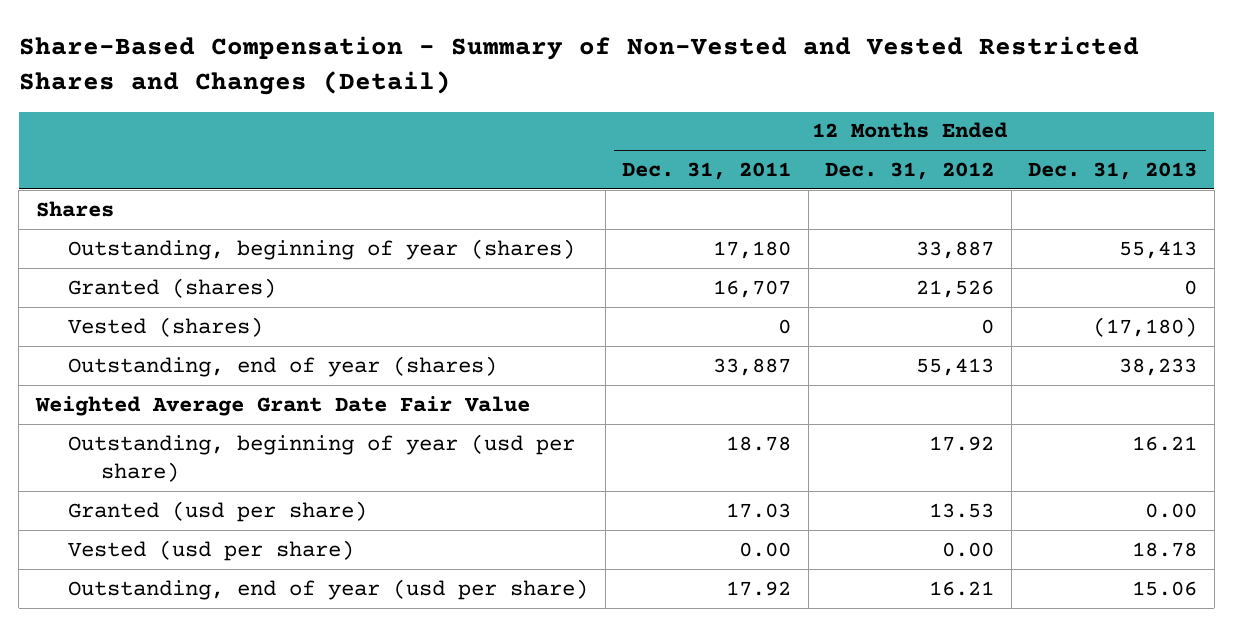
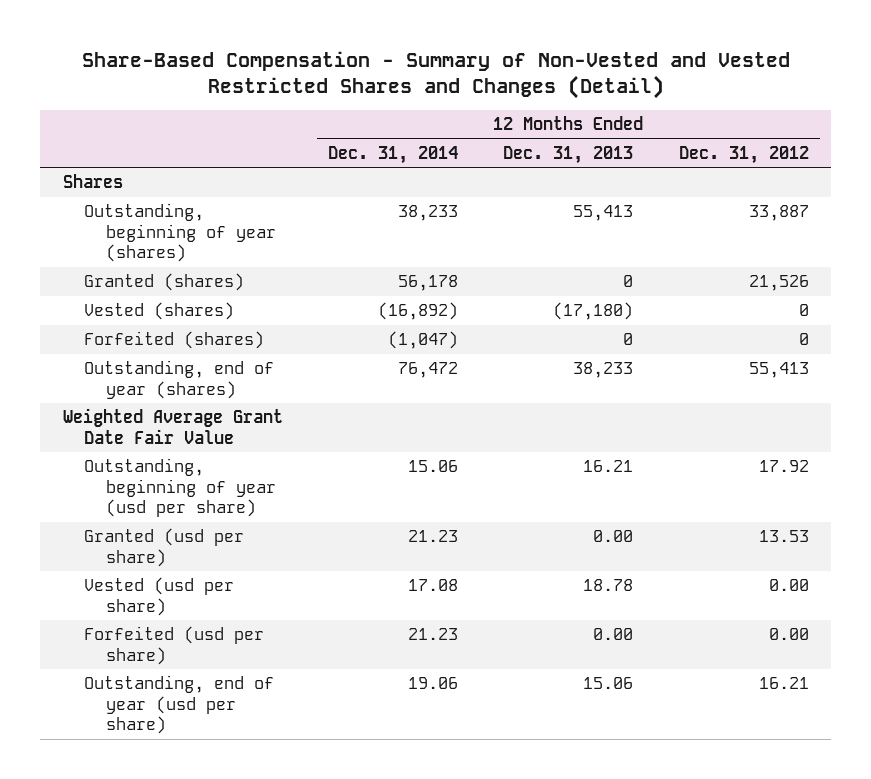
- | 12 Months Ended Dec. 31, 2011 | 12 Months Ended Dec. 31, 2012 | 12 Months Ended Dec. 31, 2013
+ | 12 Months Ended Dec. 31, 2014 | 12 Months Ended Dec. 31, 2013 | 12 Months Ended Dec. 31, 2012
+ Forfeited (shares) | (1,047) | 0 | 0
+ Forfeited (usd per share) | 21.23 | 0.00 | 0.00

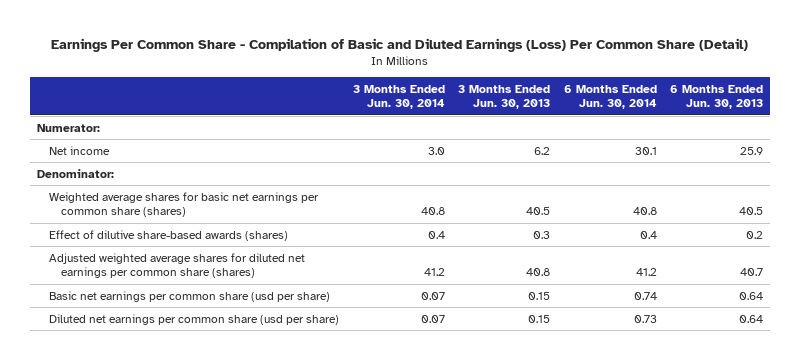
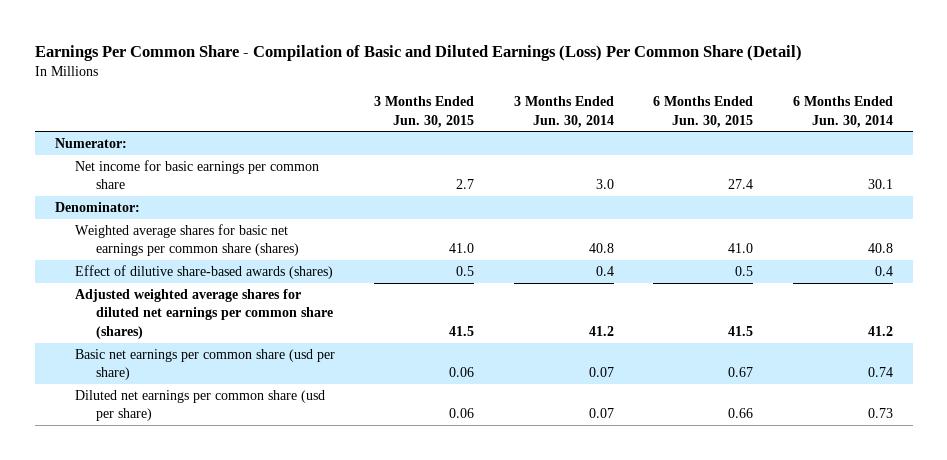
- | 3 Months Ended Jun. 30, 2014 | 3 Months Ended Jun. 30, 2013 | 6 Months Ended Jun. 30, 2014 | 6 Months Ended Jun. 30, 2013
+ | 3 Months Ended Jun. 30, 2015 | 3 Months Ended Jun. 30, 2014 | 6 Months Ended Jun. 30, 2015 | 6 Months Ended Jun. 30, 2014
- Net income | 3.0 | 6.2 | 30.1 | 25.9
+ Net income for basic earnings per common share | 2.7 | 3.0 | 27.4 | 30.1

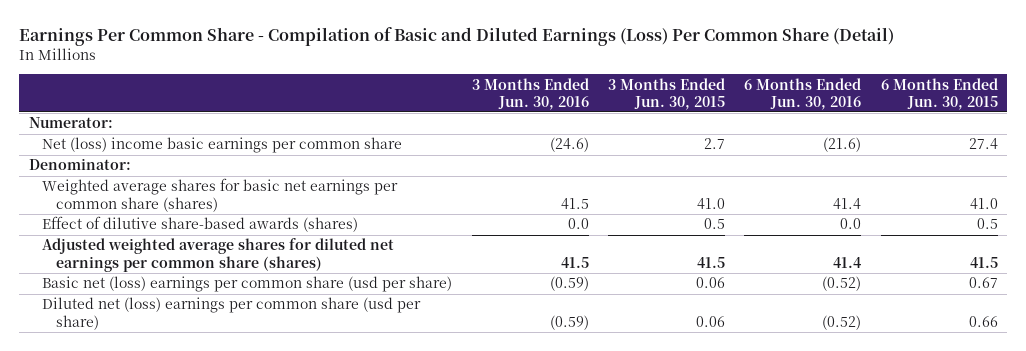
- | 3 Months Ended Jun. 30, 2015 | 3 Months Ended Jun. 30, 2014 | 6 Months Ended Jun. 30, 2015 | 6 Months Ended Jun. 30, 2014
+ | 3 Months Ended Jun. 30, 2016 | 3 Months Ended Jun. 30, 2015 | 6 Months Ended Jun. 30, 2016 | 6 Months Ended Jun. 30, 2015
- Net income for basic earnings per common share | 2.7 | 3.0 | 27.4 | 30.1
+ Net (loss) income basic earnings per common share | (24.6) | 2.7 | (21.6) | 27.4
- Basic net earnings per common share (usd per share) | 0.06 | 0.07 | 0.67 | 0.74
- Diluted net earnings per common share (usd per share) | 0.06 | 0.07 | 0.66 | 0.73
+ Basic net (loss) earnings per common share (usd per share) | (0.59) | 0.06 | (0.52) | 0.67
+ Diluted net (loss) earnings per common share (usd per share) | (0.59) | 0.06 | (0.52) | 0.66

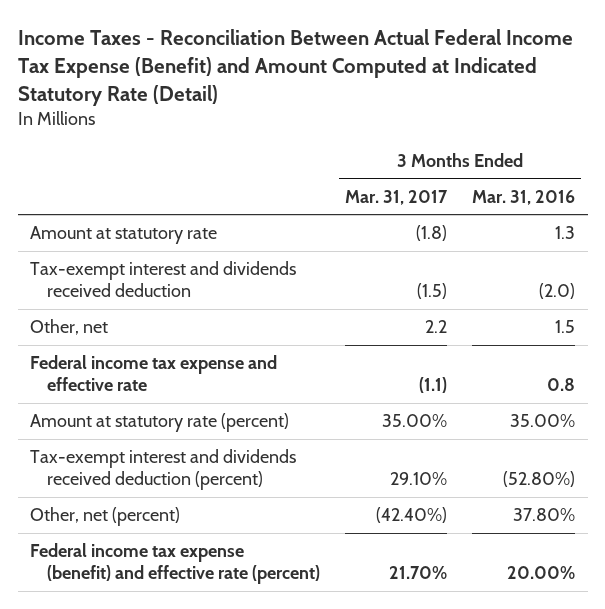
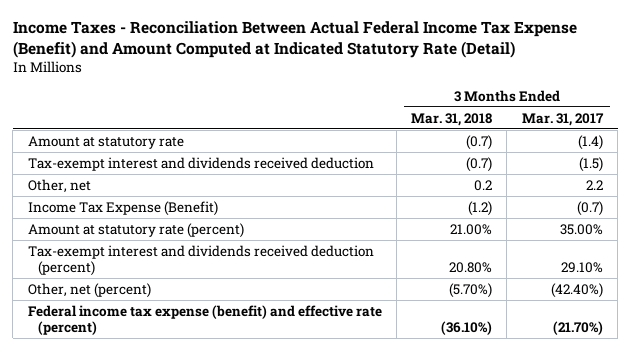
- | 3 Months Ended Mar. 31, 2017 | 3 Months Ended Mar. 31, 2016
+ | 3 Months Ended Mar. 31, 2018 | 3 Months Ended Mar. 31, 2017
- Amount at statutory rate | (1.8) | 1.3
+ Amount at statutory rate | (0.7) | (1.4)
- Federal income tax expense and effective rate | (1.1) | 0.8
+ Income Tax Expense (Benefit) | (1.2) | (0.7)
- Federal income tax expense (benefit) and effective rate (percent) | 21.70% | 20.00%
+ Federal income tax expense (benefit) and effective rate (percent) | (36.10%) | (21.70%)

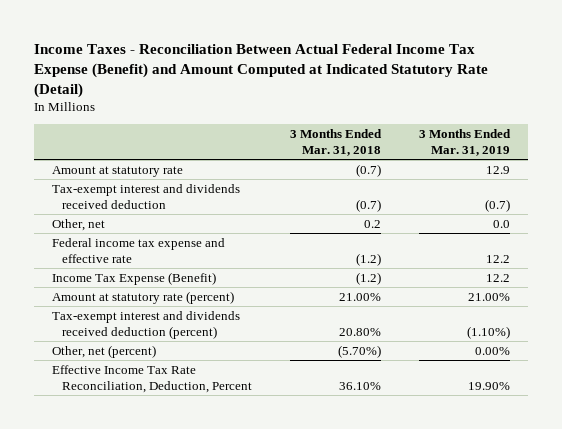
- | 3 Months Ended Mar. 31, 2018 | 3 Months Ended Mar. 31, 2017
+ | 3 Months Ended Mar. 31, 2018 | 3 Months Ended Mar. 31, 2019
+ Federal income tax expense and effective rate | (1.2) | 12.2
- Federal income tax expense (benefit) and effective rate (percent) | (36.10%) | (21.70%)
+ Effective Income Tax Rate Reconciliation, Deduction, Percent | 36.10% | 19.90%

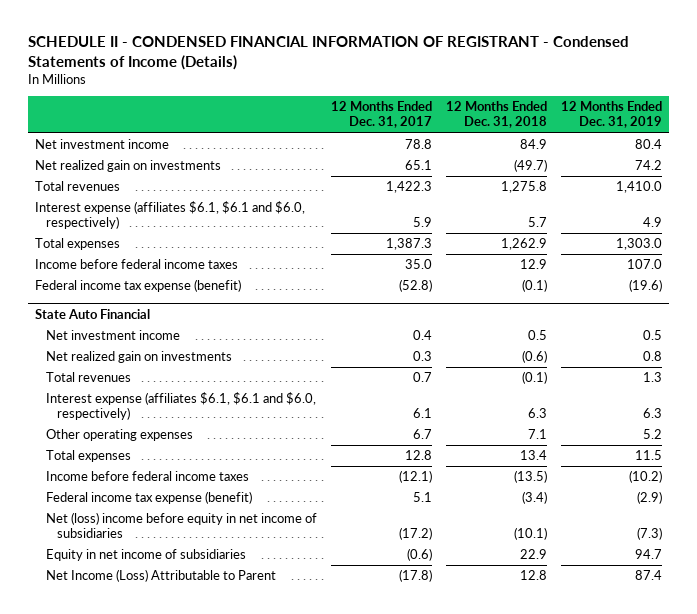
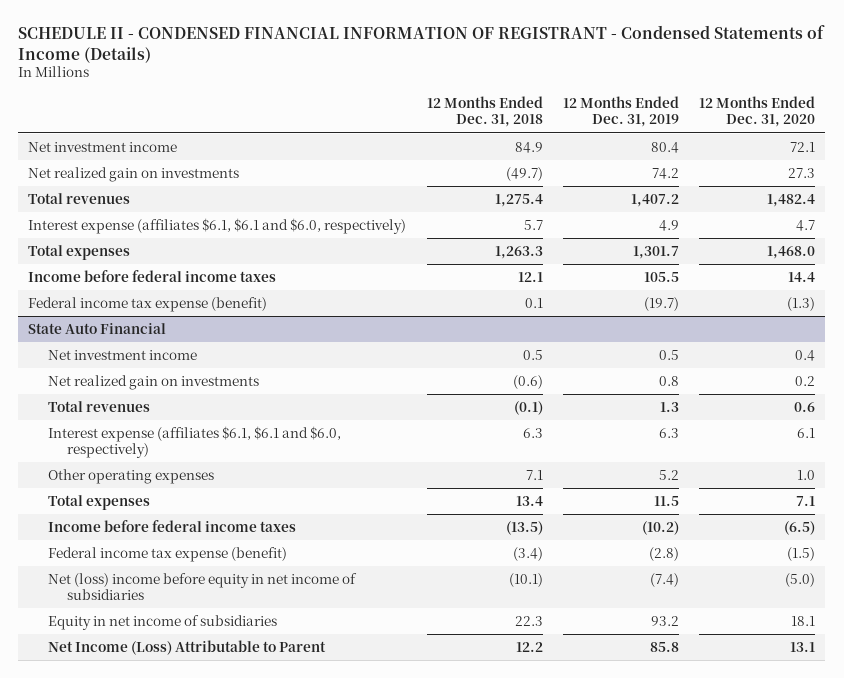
- | 12 Months Ended Dec. 31, 2017 | 12 Months Ended Dec. 31, 2018 | 12 Months Ended Dec. 31, 2019
+ | 12 Months Ended Dec. 31, 2018 | 12 Months Ended Dec. 31, 2019 | 12 Months Ended Dec. 31, 2020
- Total revenues | 1,422.3 | 1,275.8 | 1,410.0
+ Total revenues | 1,275.4 | 1,407.2 | 1,482.4
- Total expenses | 1,387.3 | 1,262.9 | 1,303.0
- Income before federal income taxes | 35.0 | 12.9 | 107.0
- Federal income tax expense (benefit) | (52.8) | (0.1) | (19.6)
+ Total expenses | 1,263.3 | 1,301.7 | 1,468.0
+ Income before federal income taxes | 12.1 | 105.5 | 14.4
+ Federal income tax expense (benefit) | 0.1 | (19.7) | (1.3)
@ State Auto Financial
- Federal income tax expense (benefit) | 5.1 | (3.4) | (2.9)
- Net (loss) income before equity in net income of subsidiaries | (17.2) | (10.1) | (7.3)
- Equity in net income of subsidiaries | (0.6) | 22.9 | 94.7
- Net Income (Loss) Attributable to Parent | (17.8) | 12.8 | 87.4
+ Federal income tax expense (benefit) | (3.4) | (2.8) | (1.5)
+ Net (loss) income before equity in net income of subsidiaries | (10.1) | (7.4) | (5.0)
+ Equity in net income of subsidiaries | 22.3 | 93.2 | 18.1
+ Net Income (Loss) Attributable to Parent | 12.2 | 85.8 | 13.1

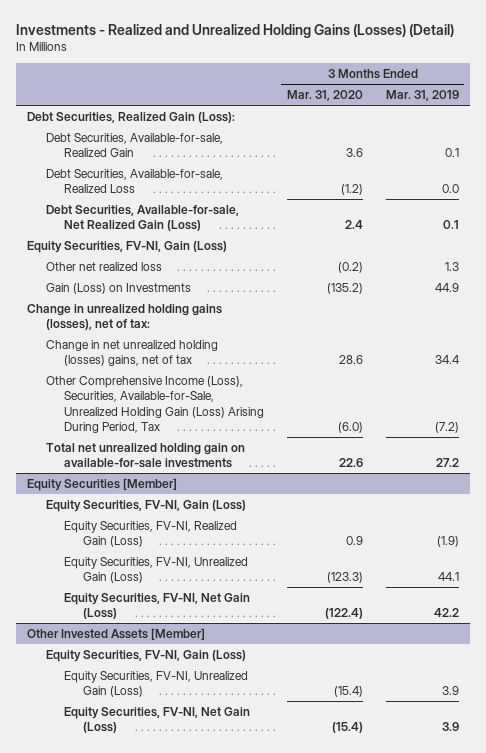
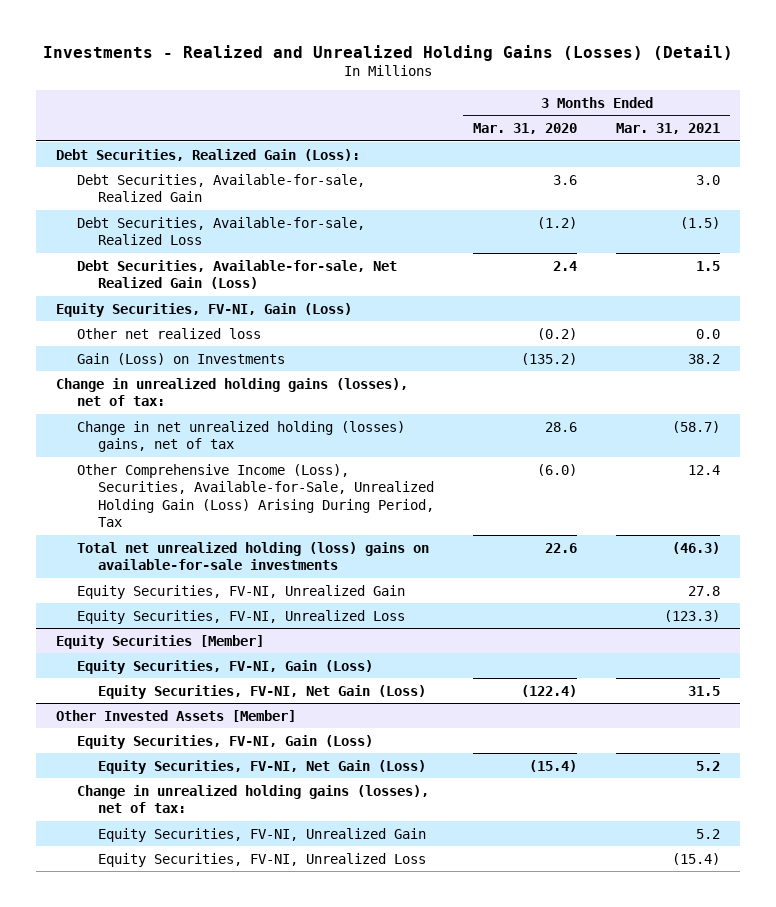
- | 3 Months Ended Mar. 31, 2020 | 3 Months Ended Mar. 31, 2019
+ | 3 Months Ended Mar. 31, 2020 | 3 Months Ended Mar. 31, 2021
- Total net unrealized holding gain on available-for-sale investments | 22.6 | 27.2
+ Total net unrealized holding (loss) gains on available-for-sale investments | 22.6 | (46.3)
+ Equity Securities, FV-NI, Unrealized Gain | | 27.8
+ Equity Securities, FV-NI, Unrealized Loss | | (123.3)
@ Equity Securities [Member]
- Equity Securities, FV-NI, Realized Gain (Loss) | 0.9 | (1.9)
- Equity Securities, FV-NI, Unrealized Gain (Loss) | (123.3) | 44.1
@ Other Invested Assets [Member]
- Equity Securities, FV-NI, Unrealized Gain (Loss) | (15.4) | 3.9
+ Change in unrealized holding gains (losses), net of tax:
+ Equity Securities, FV-NI, Unrealized Gain | | 5.2
+ Equity Securities, FV-NI, Unrealized Loss | | (15.4)

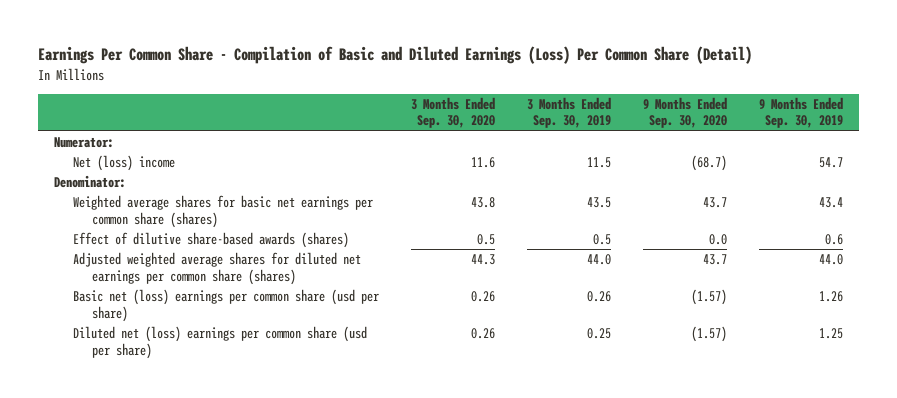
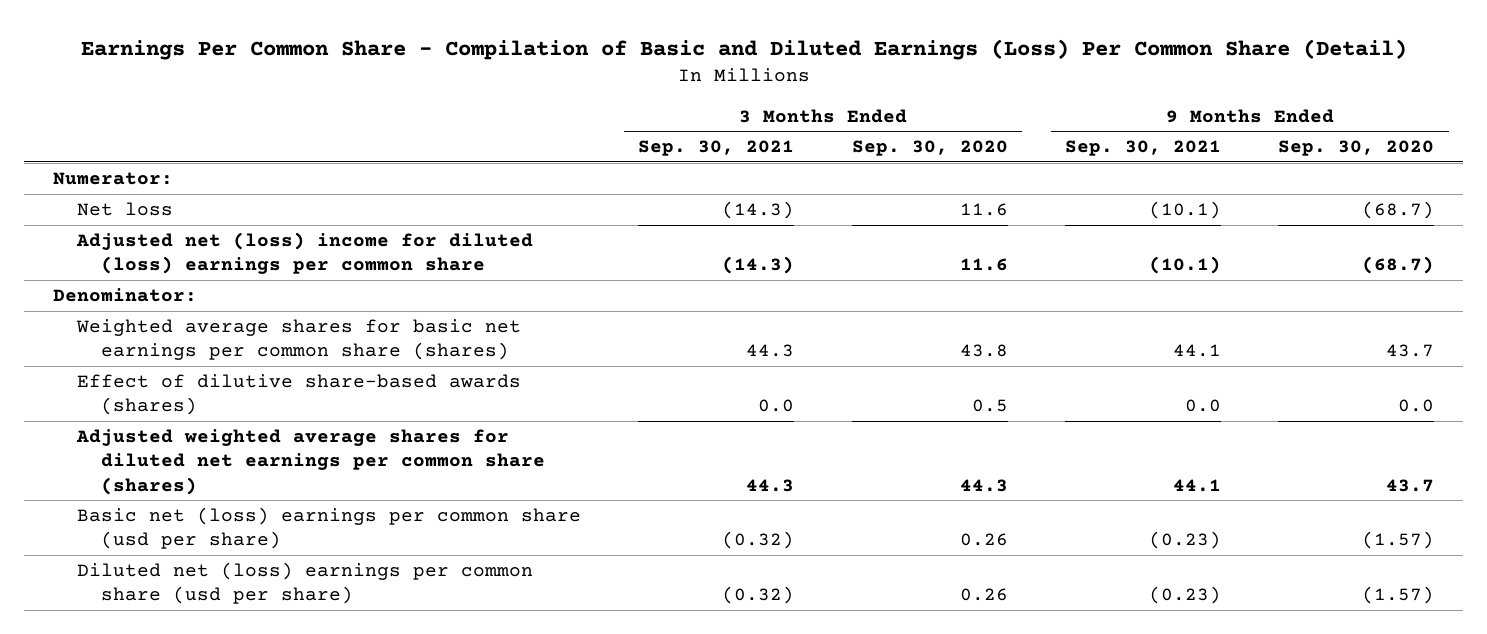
- | 3 Months Ended Sep. 30, 2020 | 3 Months Ended Sep. 30, 2019 | 9 Months Ended Sep. 30, 2020 | 9 Months Ended Sep. 30, 2019
+ | 3 Months Ended Sep. 30, 2021 | 3 Months Ended Sep. 30, 2020 | 9 Months Ended Sep. 30, 2021 | 9 Months Ended Sep. 30, 2020
- Net (loss) income | 11.6 | 11.5 | (68.7) | 54.7
+ Net loss | (14.3) | 11.6 | (10.1) | (68.7)
+ Adjusted net (loss) income for diluted (loss) earnings per common share | (14.3) | 11.6 | (10.1) | (68.7)

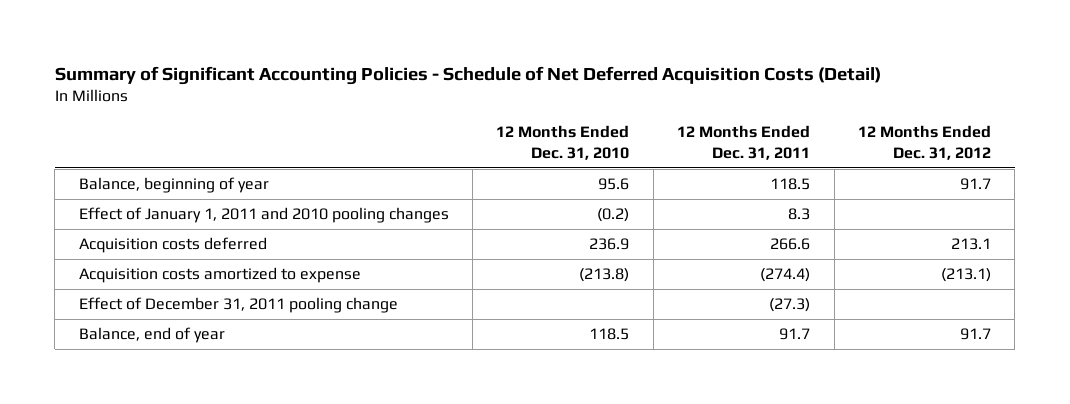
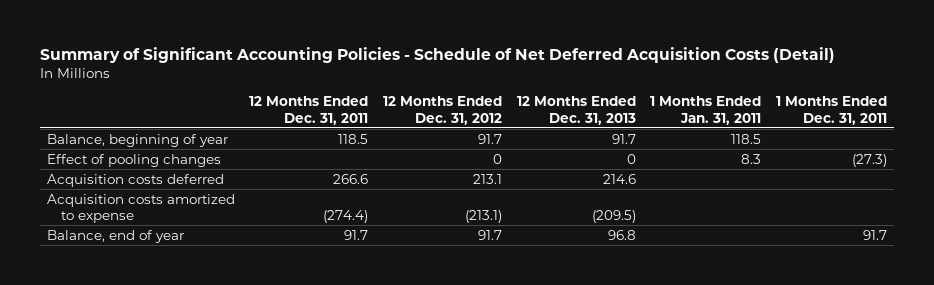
- | 12 Months Ended Dec. 31, 2010 | 12 Months Ended Dec. 31, 2011 | 12 Months Ended Dec. 31, 2012
+ | 12 Months Ended Dec. 31, 2011 | 12 Months Ended Dec. 31, 2012 | 12 Months Ended Dec. 31, 2013 | 1 Months Ended Jan. 31, 2011 | 1 Months Ended Dec. 31, 2011
- Effect of January 1, 2011 and 2010 pooling changes | (0.2) | 8.3 |
+ Effect of pooling changes | | 0 | 0 | 8.3 | (27.3)
- Effect of December 31, 2011 pooling change | | (27.3) |

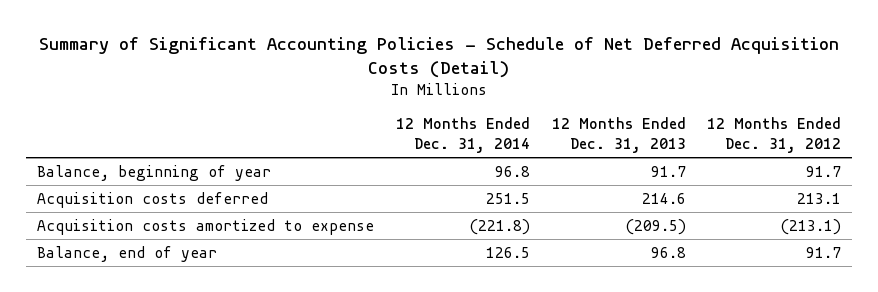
- | 12 Months Ended Dec. 31, 2011 | 12 Months Ended Dec. 31, 2012 | 12 Months Ended Dec. 31, 2013 | 1 Months Ended Jan. 31, 2011 | 1 Months Ended Dec. 31, 2011
+ | 12 Months Ended Dec. 31, 2014 | 12 Months Ended Dec. 31, 2013 | 12 Months Ended Dec. 31, 2012
- Effect of pooling changes | | 0 | 0 | 8.3 | (27.3)

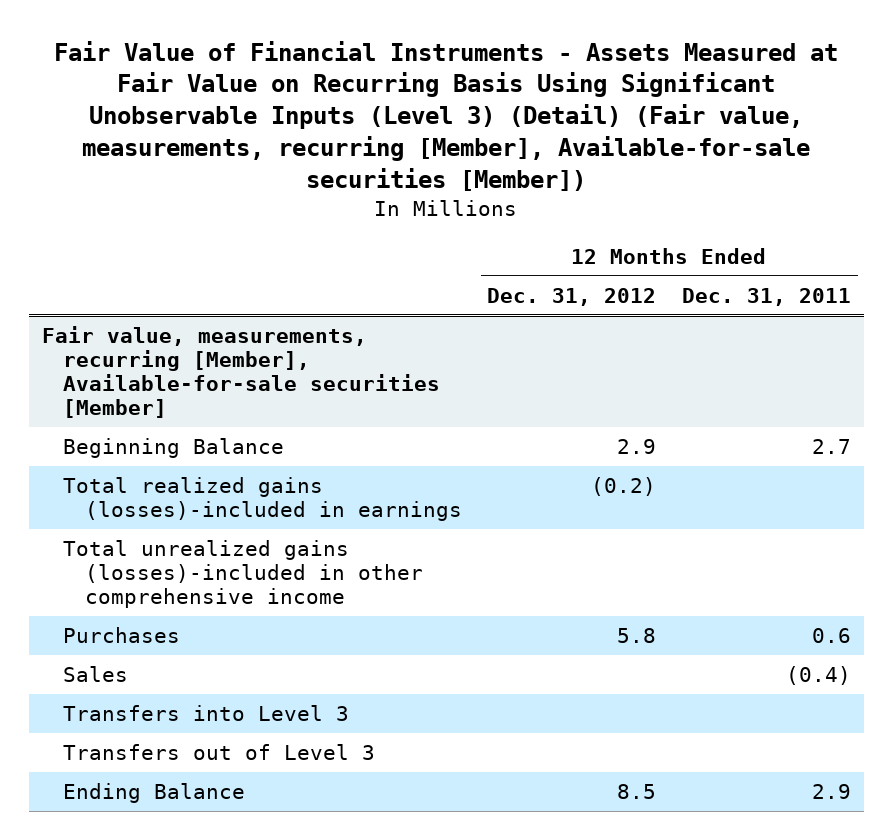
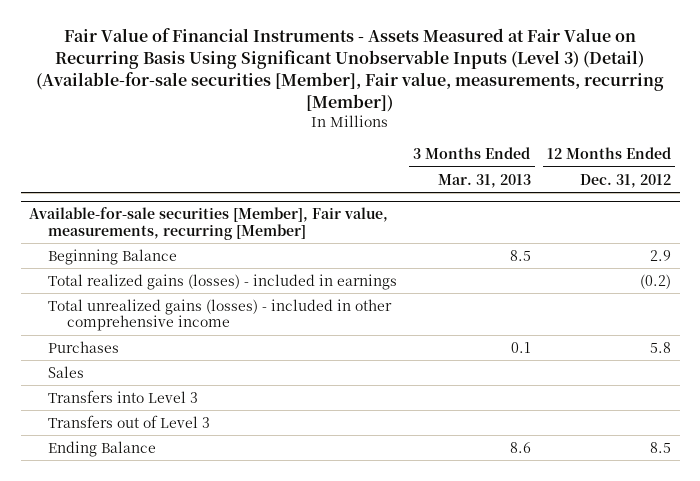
- Fair Value of Financial Instruments - Assets Measured at Fair Value on Recurring Basis Using Significant Unobservable Inputs (Level 3) (Detail) (Fair value, measurements, recurring [Member], Available-for-sale securities [Member])
+ Fair Value of Financial Instruments - Assets Measured at Fair Value on Recurring Basis Using Significant Unobservable Inputs (Level 3) (Detail) (Available-for-sale securities [Member], Fair value, measurements, recurring [Member])
- | 12 Months Ended Dec. 31, 2012 | 12 Months Ended Dec. 31, 2011
+ | 3 Months Ended Mar. 31, 2013 | 12 Months Ended Dec. 31, 2012
- Fair value, measurements, recurring [Member], Available-for-sale securities [Member]
+ Available-for-sale securities [Member], Fair value, measurements, recurring [Member]
- Total realized gains (losses)-included in earnings | (0.2) |
- Total unrealized gains (losses)-included in other comprehensive income
+ Total realized gains (losses) - included in earnings | | (0.2)
+ Total unrealized gains (losses) - included in other comprehensive income

